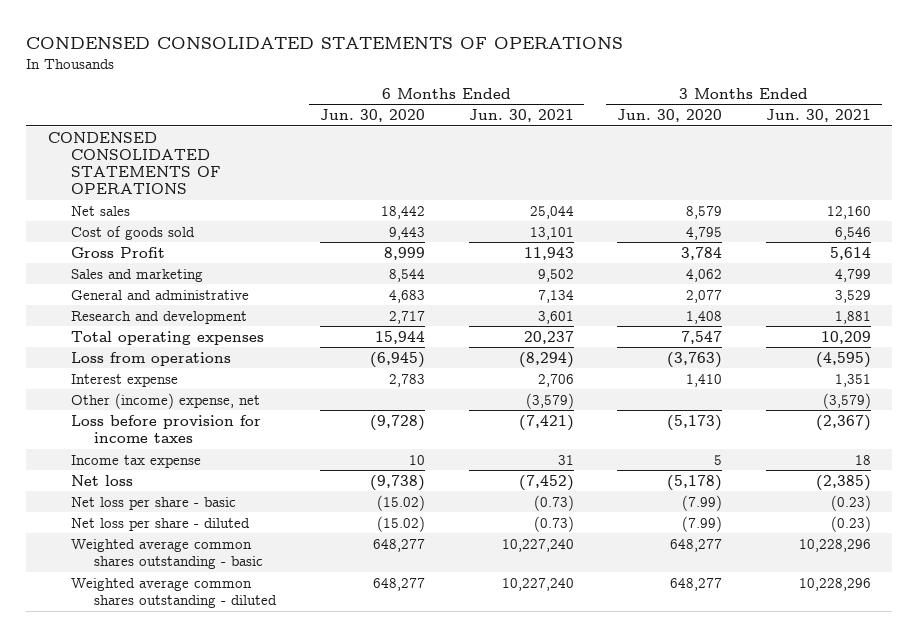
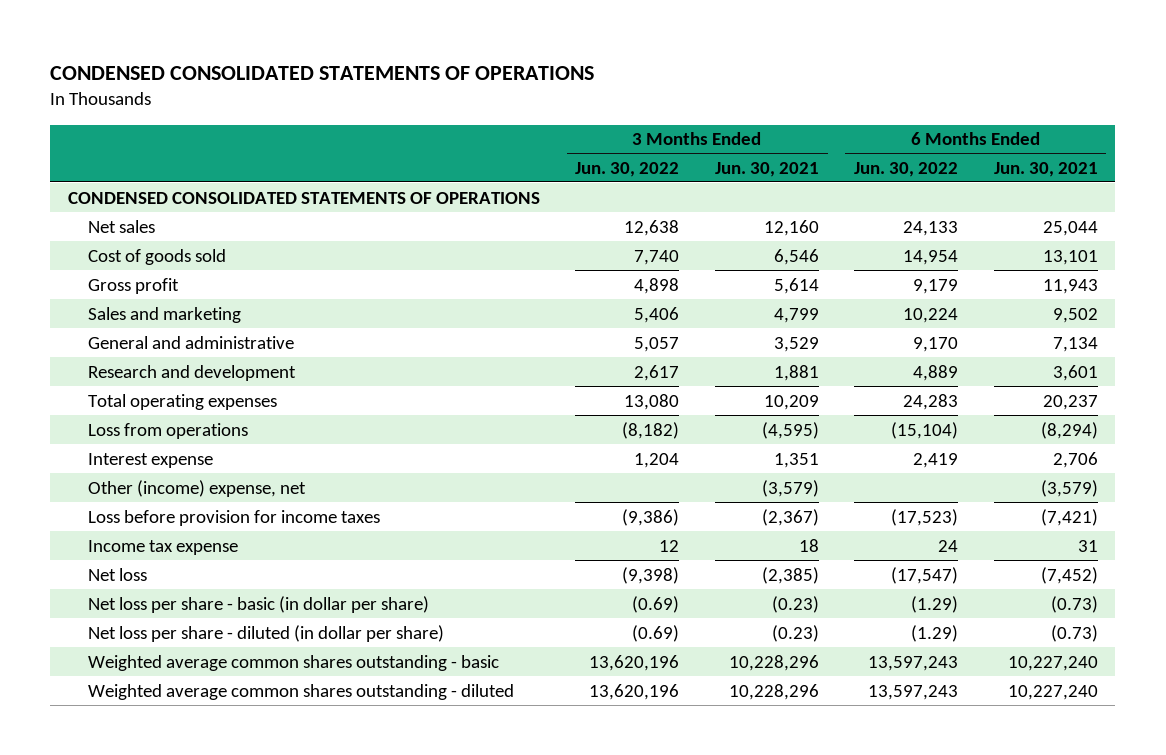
- | 6 Months Ended Jun. 30, 2020 | 6 Months Ended Jun. 30, 2021 | 3 Months Ended Jun. 30, 2020 | 3 Months Ended Jun. 30, 2021
+ | 3 Months Ended Jun. 30, 2022 | 3 Months Ended Jun. 30, 2021 | 6 Months Ended Jun. 30, 2022 | 6 Months Ended Jun. 30, 2021
- Gross Profit | 8,999 | 11,943 | 3,784 | 5,614
+ Gross profit | 4,898 | 5,614 | 9,179 | 11,943
- Net loss per share - basic | (15.02) | (0.73) | (7.99) | (0.23)
- Net loss per share - diluted | (15.02) | (0.73) | (7.99) | (0.23)
+ Net loss per share - basic (in dollar per share) | (0.69) | (0.23) | (1.29) | (0.73)
+ Net loss per share - diluted (in dollar per share) | (0.69) | (0.23) | (1.29) | (0.73)

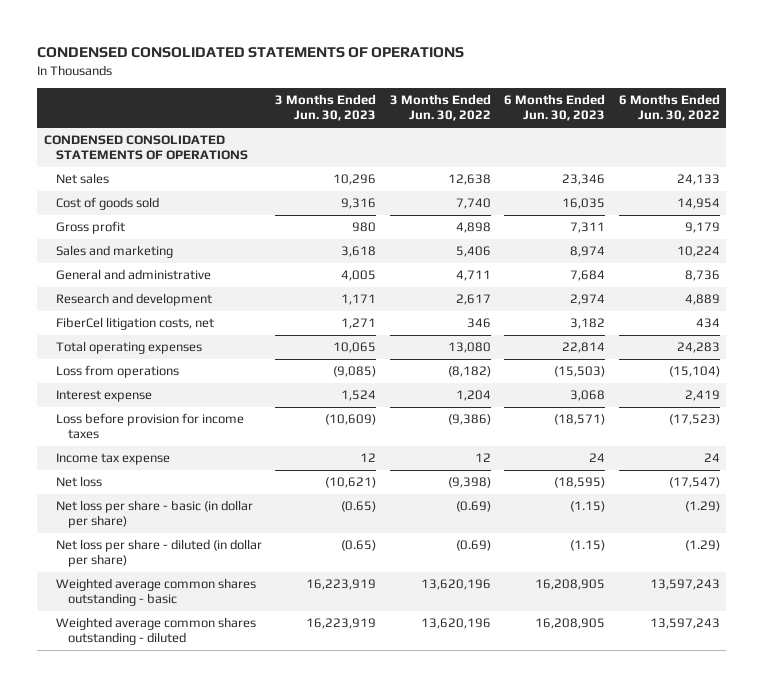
- | 3 Months Ended Jun. 30, 2022 | 3 Months Ended Jun. 30, 2021 | 6 Months Ended Jun. 30, 2022 | 6 Months Ended Jun. 30, 2021
+ | 3 Months Ended Jun. 30, 2023 | 3 Months Ended Jun. 30, 2022 | 6 Months Ended Jun. 30, 2023 | 6 Months Ended Jun. 30, 2022
- General and administrative | 5,057 | 3,529 | 9,170 | 7,134
+ General and administrative | 4,005 | 4,711 | 7,684 | 8,736
+ FiberCel litigation costs, net | 1,271 | 346 | 3,182 | 434
- Other (income) expense, net | | (3,579) | | (3,579)

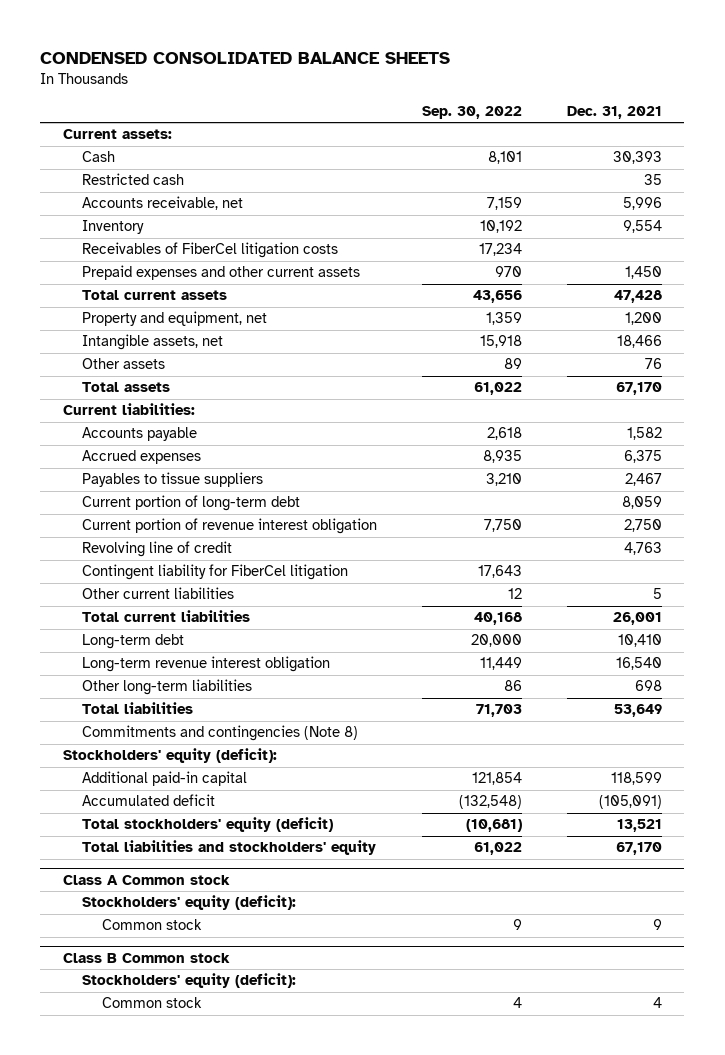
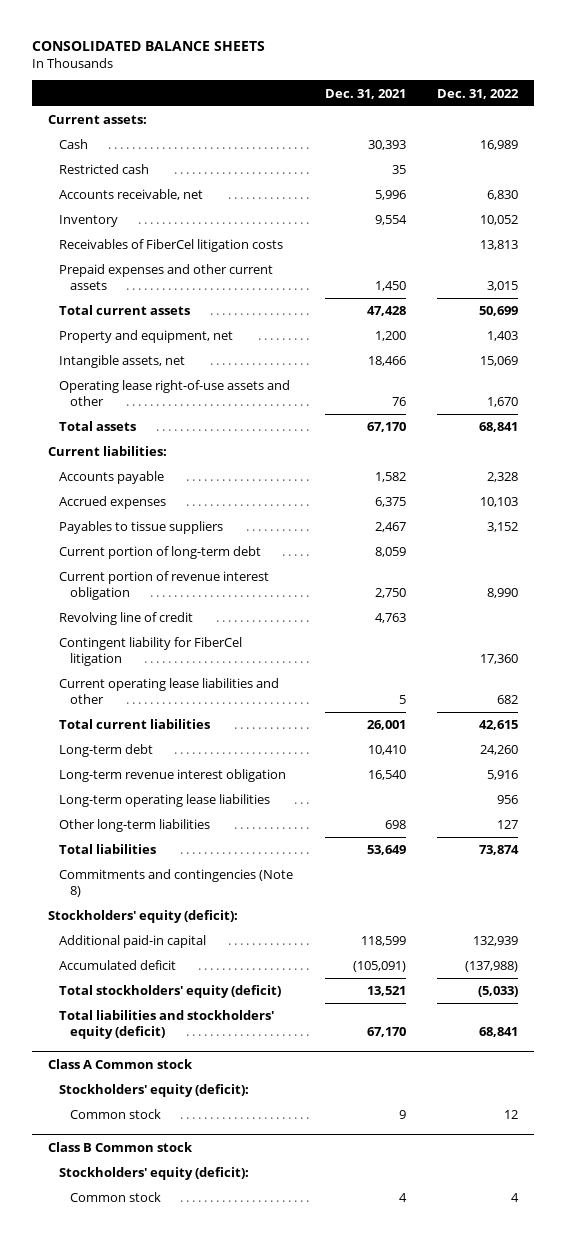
- CONDENSED CONSOLIDATED BALANCE SHEETS
+ CONSOLIDATED BALANCE SHEETS
- | Sep. 30, 2022 | Dec. 31, 2021
+ | Dec. 31, 2021 | Dec. 31, 2022
- Other assets | 89 | 76
+ Operating lease right-of-use assets and other | 76 | 1,670
- Other current liabilities | 12 | 5
+ Current operating lease liabilities and other | 5 | 682
+ Long-term operating lease liabilities | | 956
- Total liabilities and stockholders' equity | 61,022 | 67,170
+ Total liabilities and stockholders' equity (deficit) | 67,170 | 68,841

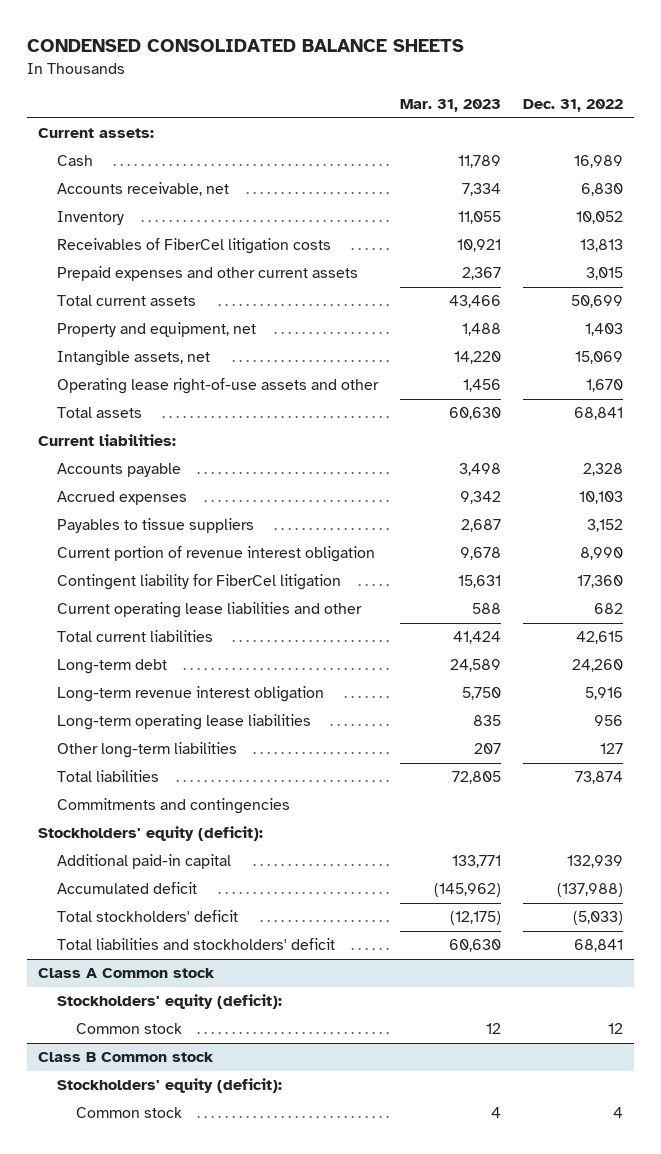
- CONSOLIDATED BALANCE SHEETS
+ CONDENSED CONSOLIDATED BALANCE SHEETS
- | Dec. 31, 2021 | Dec. 31, 2022
+ | Mar. 31, 2023 | Dec. 31, 2022
- Restricted cash | 35 |
- Current portion of long-term debt | 8,059 |
- Revolving line of credit | 4,763 |
- Commitments and contingencies (Note 8)
+ Commitments and contingencies
- Total stockholders' equity (deficit) | 13,521 | (5,033)
- Total liabilities and stockholders' equity (deficit) | 67,170 | 68,841
+ Total stockholders' deficit | (12,175) | (5,033)
+ Total liabilities and stockholders' deficit | 60,630 | 68,841

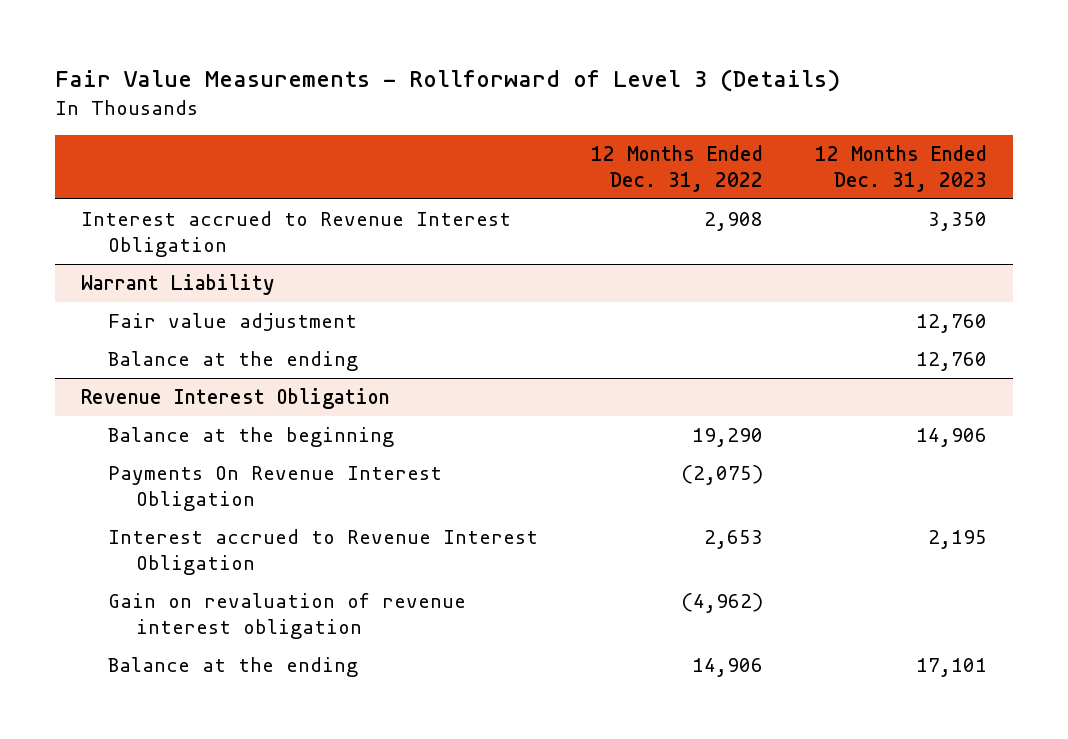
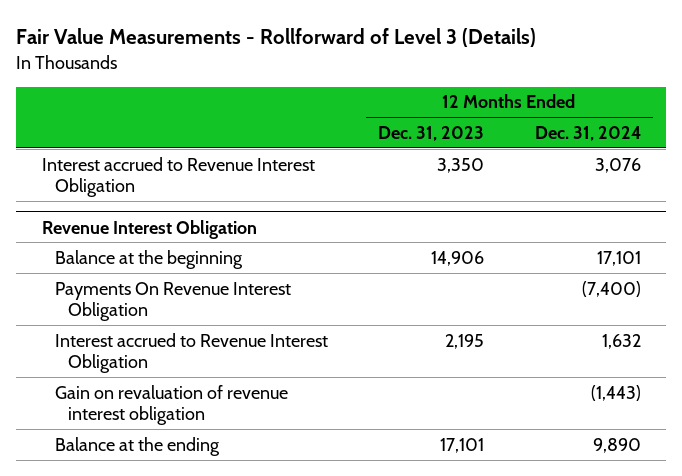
- | 12 Months Ended Dec. 31, 2022 | 12 Months Ended Dec. 31, 2023
+ | 12 Months Ended Dec. 31, 2023 | 12 Months Ended Dec. 31, 2024
- Warrant Liability
- Fair value adjustment | | 12,760
- Balance at the ending | | 12,760

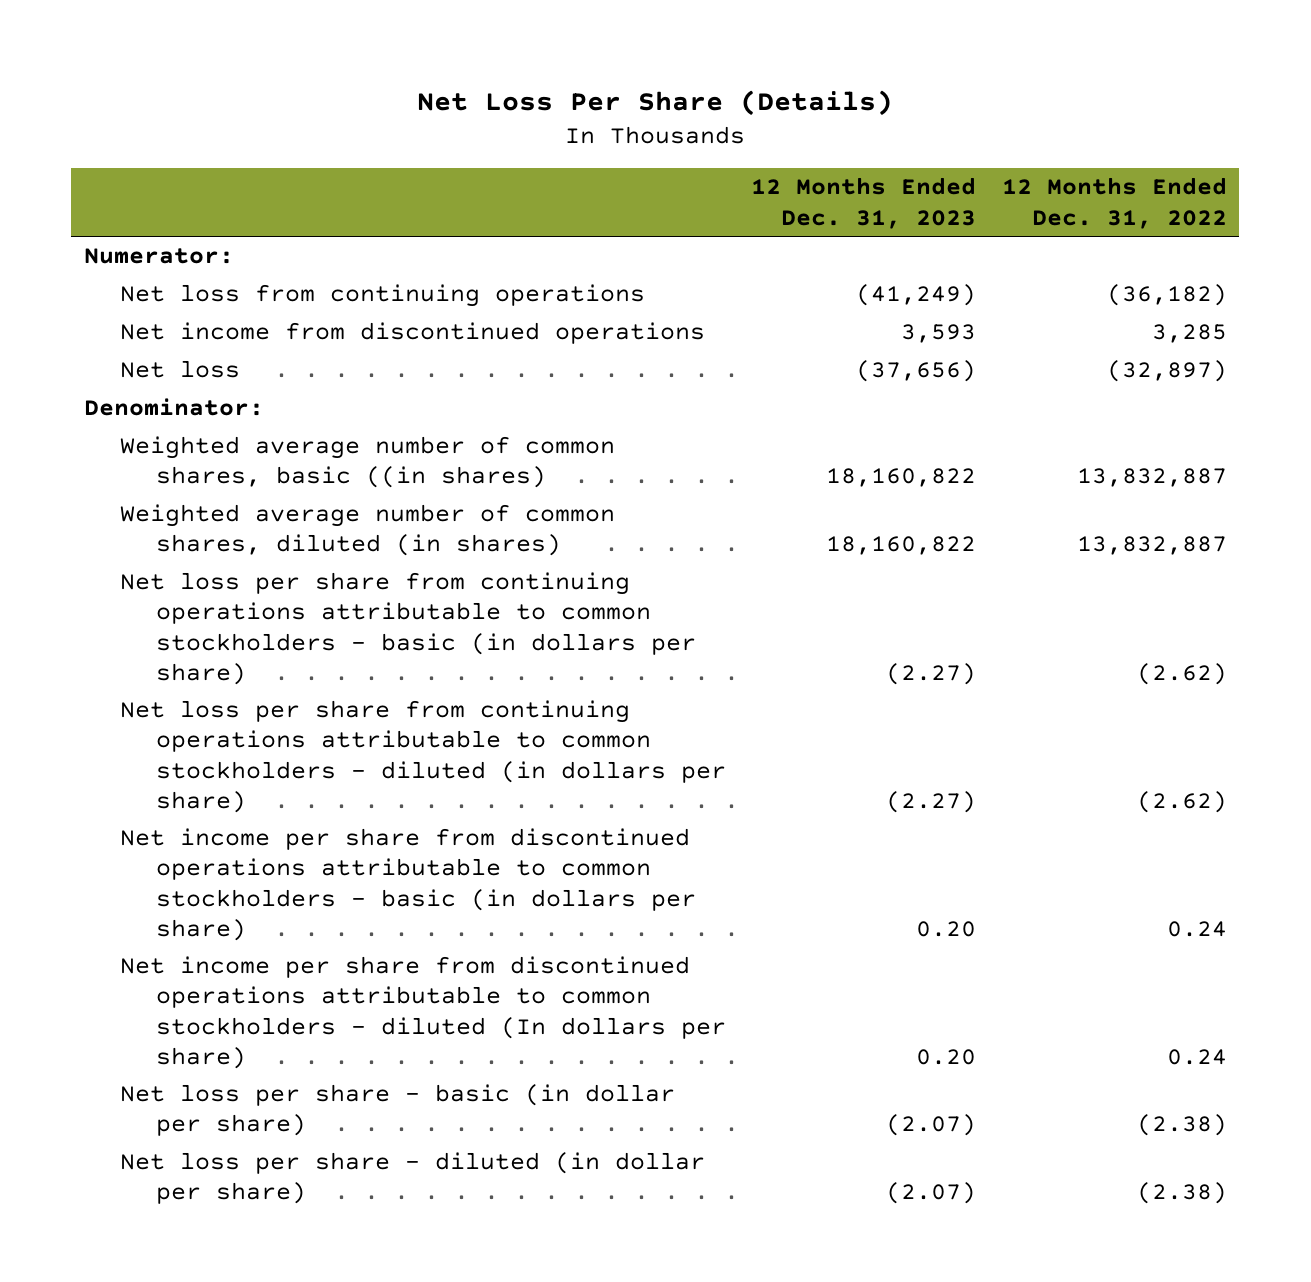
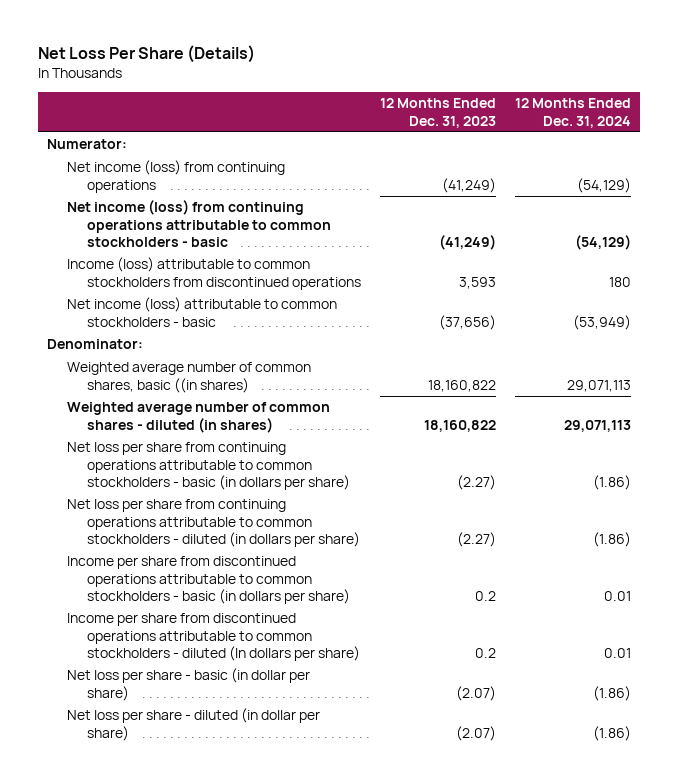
- | 12 Months Ended Dec. 31, 2023 | 12 Months Ended Dec. 31, 2022
+ | 12 Months Ended Dec. 31, 2023 | 12 Months Ended Dec. 31, 2024
- Net loss from continuing operations | (41,249) | (36,182)
- Net income from discontinued operations | 3,593 | 3,285
- Net loss | (37,656) | (32,897)
+ Net income (loss) from continuing operations | (41,249) | (54,129)
+ Net income (loss) from continuing operations attributable to common stockholders - basic | (41,249) | (54,129)
+ Income (loss) attributable to common stockholders from discontinued operations | 3,593 | 180
+ Net income (loss) attributable to common stockholders - basic | (37,656) | (53,949)
- Weighted average number of common shares, diluted (in shares) | 18,160,822 | 13,832,887
+ Weighted average number of common shares - diluted (in shares) | 18,160,822 | 29,071,113
- Net income per share from discontinued operations attributable to common stockholders - basic (in dollars per share) | 0.20 | 0.24
- Net income per share from discontinued operations attributable to common stockholders - diluted (In dollars per share) | 0.20 | 0.24
+ Income per share from discontinued operations attributable to common stockholders - basic (in dollars per share) | 0.2 | 0.01
+ Income per share from discontinued operations attributable to common stockholders - diluted (In dollars per share) | 0.2 | 0.01

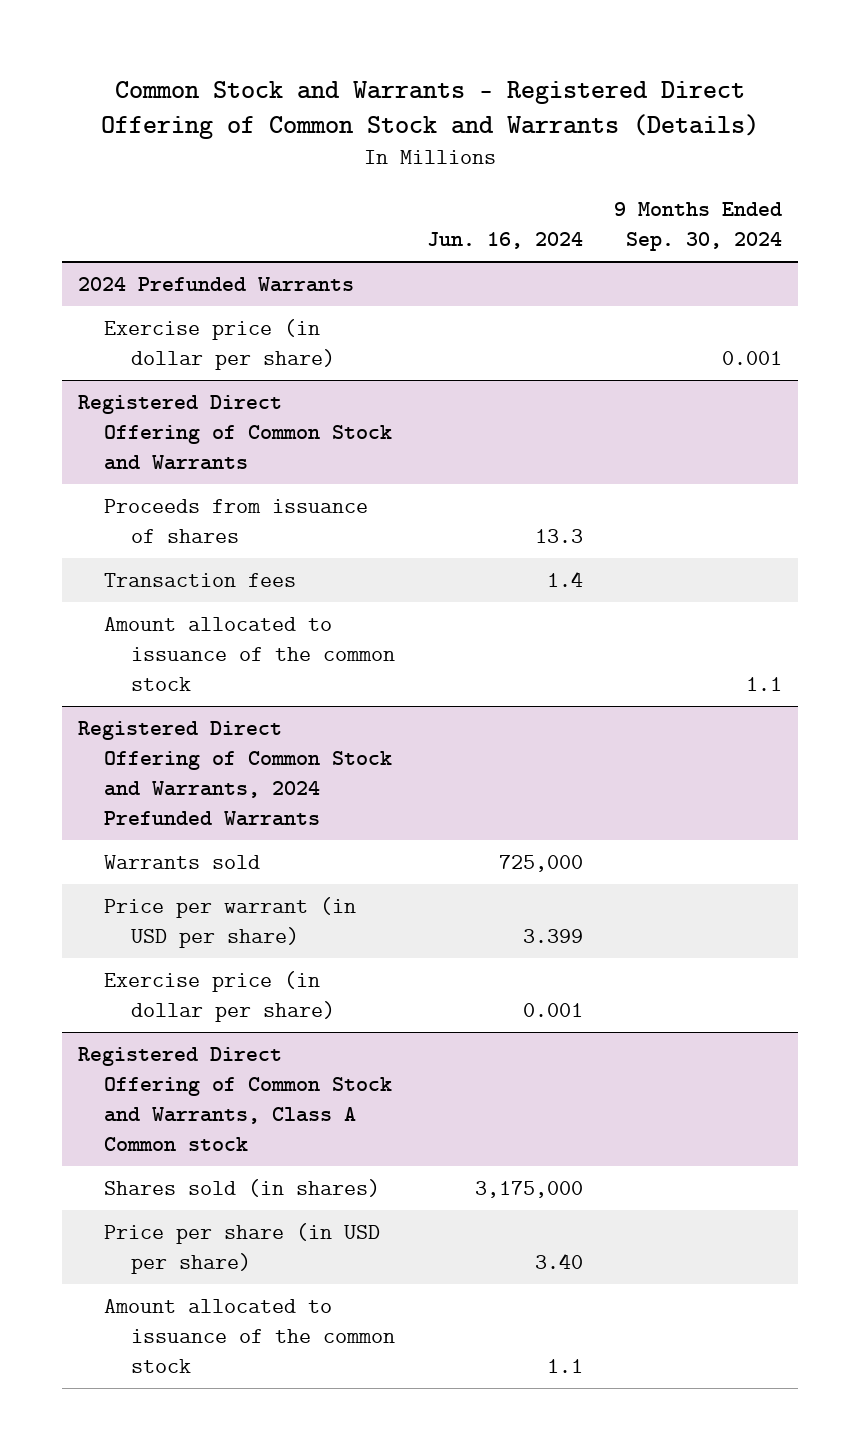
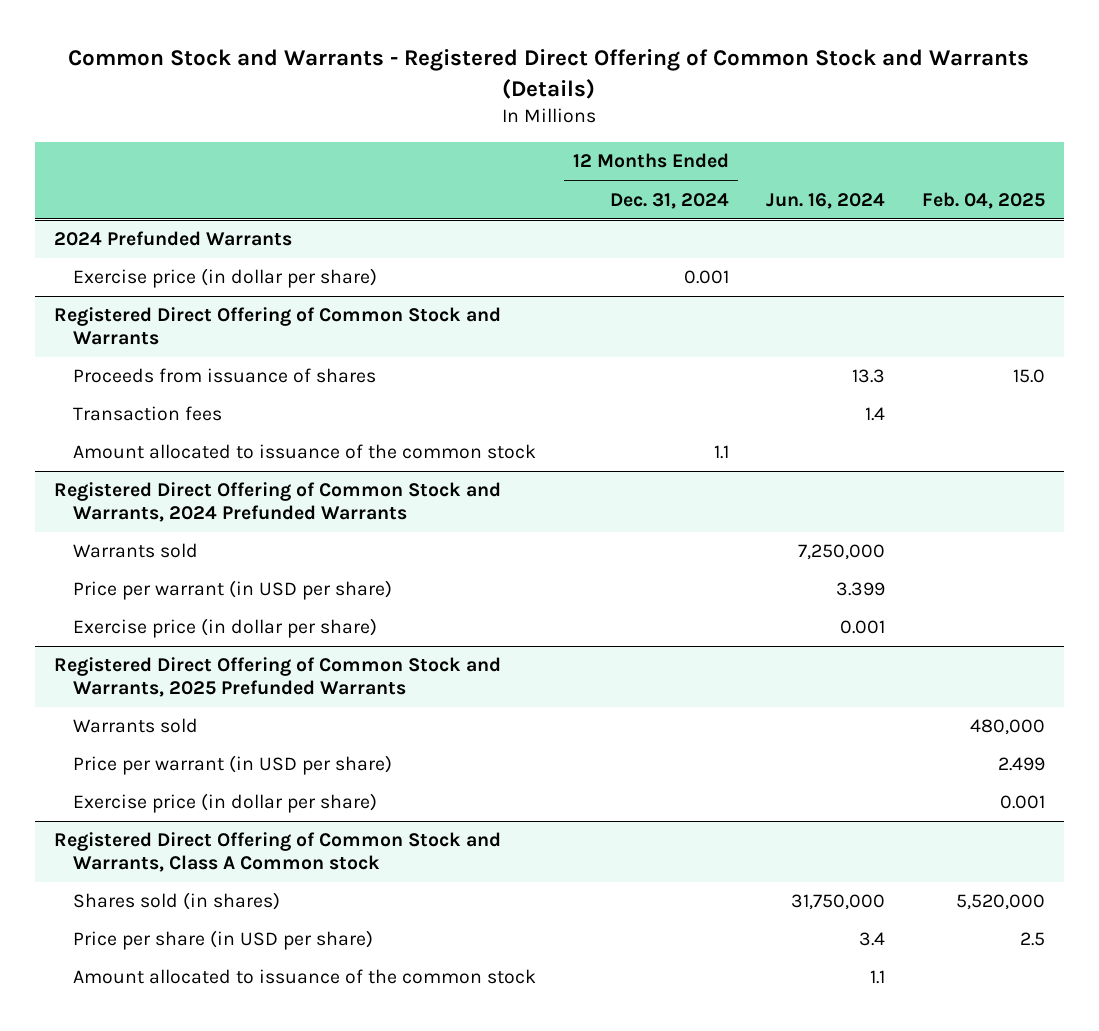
- | Jun. 16, 2024 | 9 Months Ended Sep. 30, 2024
+ | 12 Months Ended Dec. 31, 2024 | Jun. 16, 2024 | Feb. 04, 2025
@ Registered Direct Offering of Common Stock and Warrants, 2024 Prefunded Warrants
- Warrants sold | 725,000 |
+ Warrants sold | | 7,250,000 |
+ Registered Direct Offering of Common Stock and Warrants, 2025 Prefunded Warrants
+ Warrants sold | | | 480,000
+ Price per warrant (in USD per share) | | | 2.499
+ Exercise price (in dollar per share) | | | 0.001
@ Registered Direct Offering of Common Stock and Warrants, Class A Common stock
- Shares sold (in shares) | 3,175,000 |
- Price per share (in USD per share) | 3.40 |
+ Shares sold (in shares) | | 31,750,000 | 5,520,000
+ Price per share (in USD per share) | | 3.4 | 2.5

